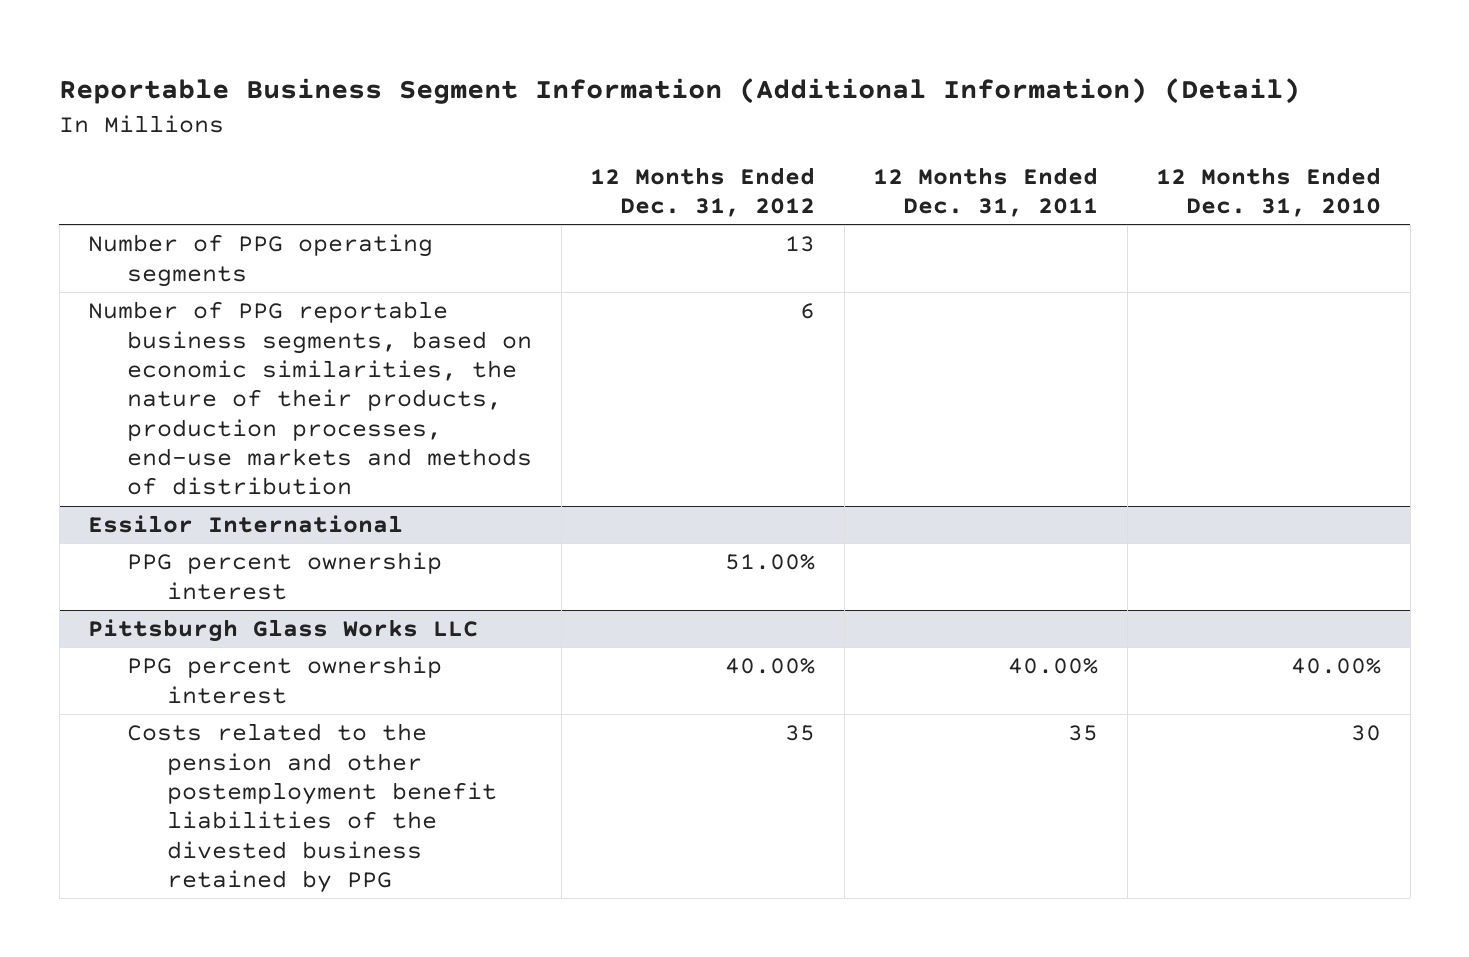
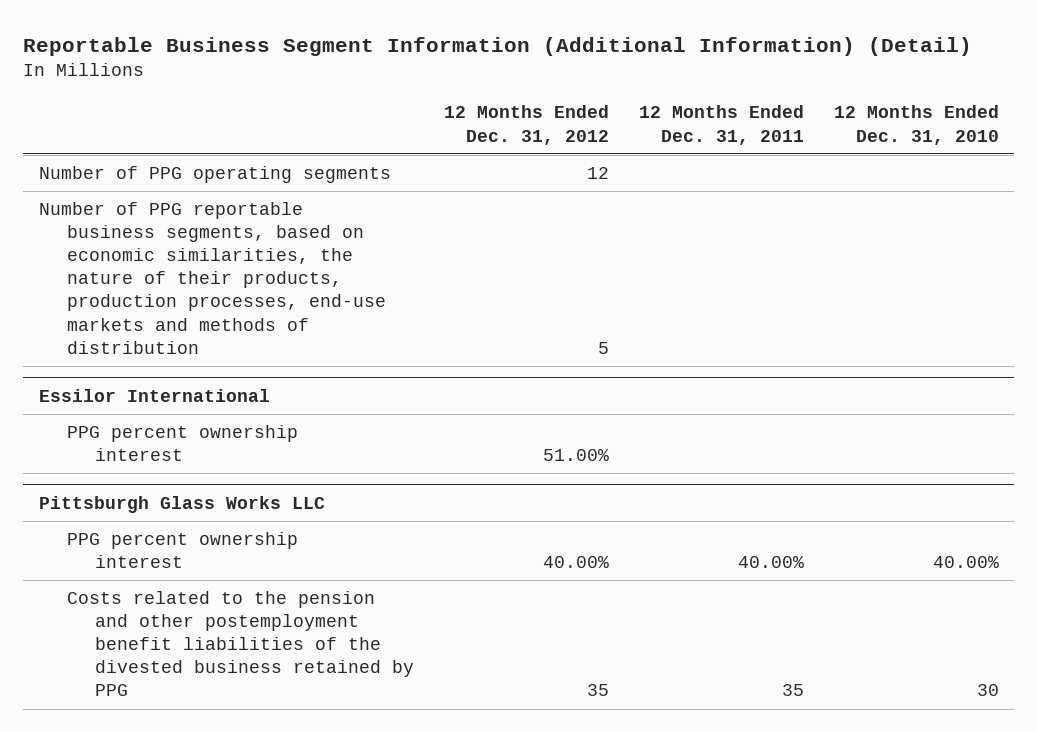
- Number of PPG operating segments | 13 | |
- Number of PPG reportable business segments, based on economic similarities, the nature of their products, production processes, end-use markets and methods of distribution | 6 | |
+ Number of PPG operating segments | 12 | |
+ Number of PPG reportable business segments, based on economic similarities, the nature of their products, production processes, end-use markets and methods of distribution | 5 | |

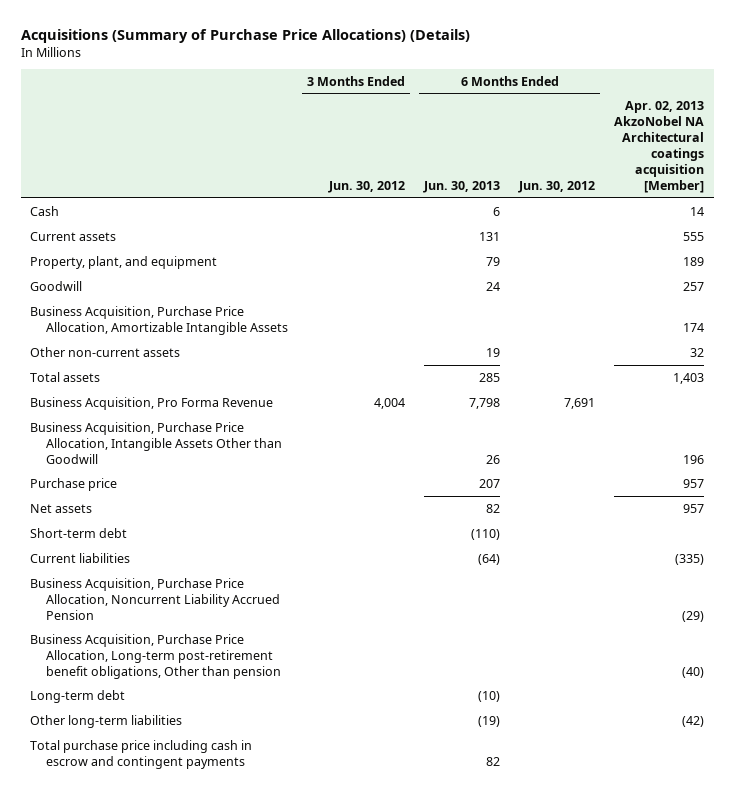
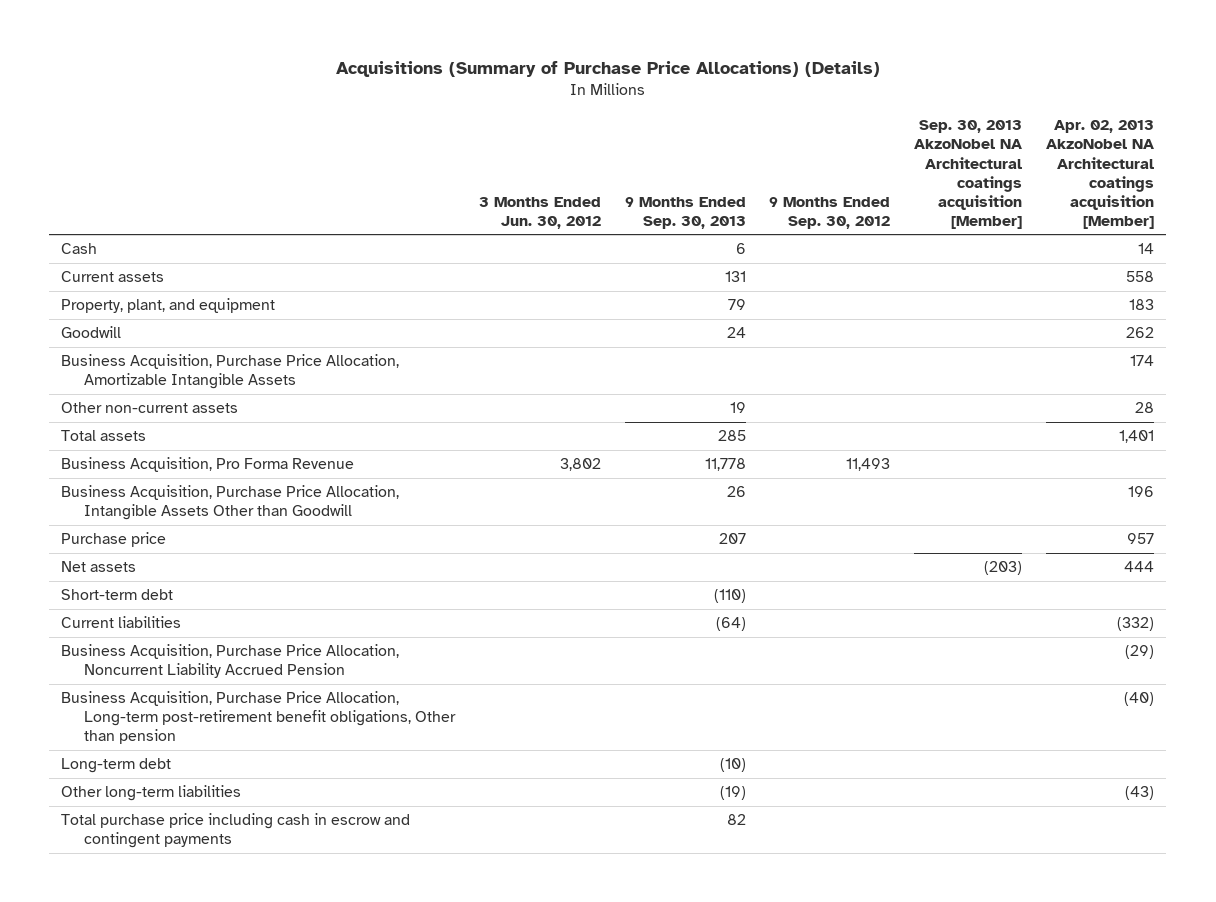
- | 3 Months Ended Jun. 30, 2012 | 6 Months Ended Jun. 30, 2013 | 6 Months Ended Jun. 30, 2012 | Apr. 02, 2013 AkzoNobel NA Architectural coatings acquisition [Member]
+ | 3 Months Ended Jun. 30, 2012 | 9 Months Ended Sep. 30, 2013 | 9 Months Ended Sep. 30, 2012 | Sep. 30, 2013 AkzoNobel NA Architectural coatings acquisition [Member] | Apr. 02, 2013 AkzoNobel NA Architectural coatings acquisition [Member]
- Current assets | | 131 | | 555
- Property, plant, and equipment | | 79 | | 189
- Goodwill | | 24 | | 257
+ Current assets | | 131 | | | 558
+ Property, plant, and equipment | | 79 | | | 183
+ Goodwill | | 24 | | | 262
- Other non-current assets | | 19 | | 32
- Total assets | | 285 | | 1,403
- Business Acquisition, Pro Forma Revenue | 4,004 | 7,798 | 7,691 |
+ Other non-current assets | | 19 | | | 28
+ Total assets | | 285 | | | 1,401
+ Business Acquisition, Pro Forma Revenue | 3,802 | 11,778 | 11,493 | |
- Net assets | | 82 | | 957
+ Net assets | | | | (203) | 444
- Current liabilities | | (64) | | (335)
+ Current liabilities | | (64) | | | (332)
- Other long-term liabilities | | (19) | | (42)
+ Other long-term liabilities | | (19) | | | (43)

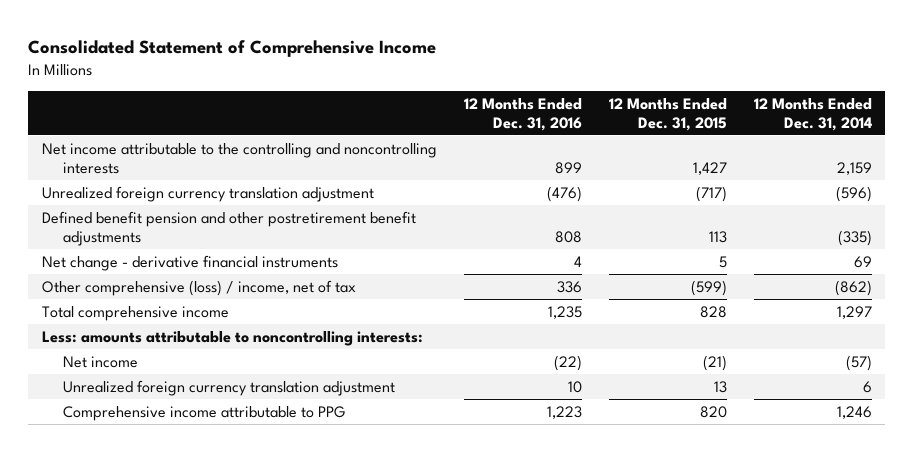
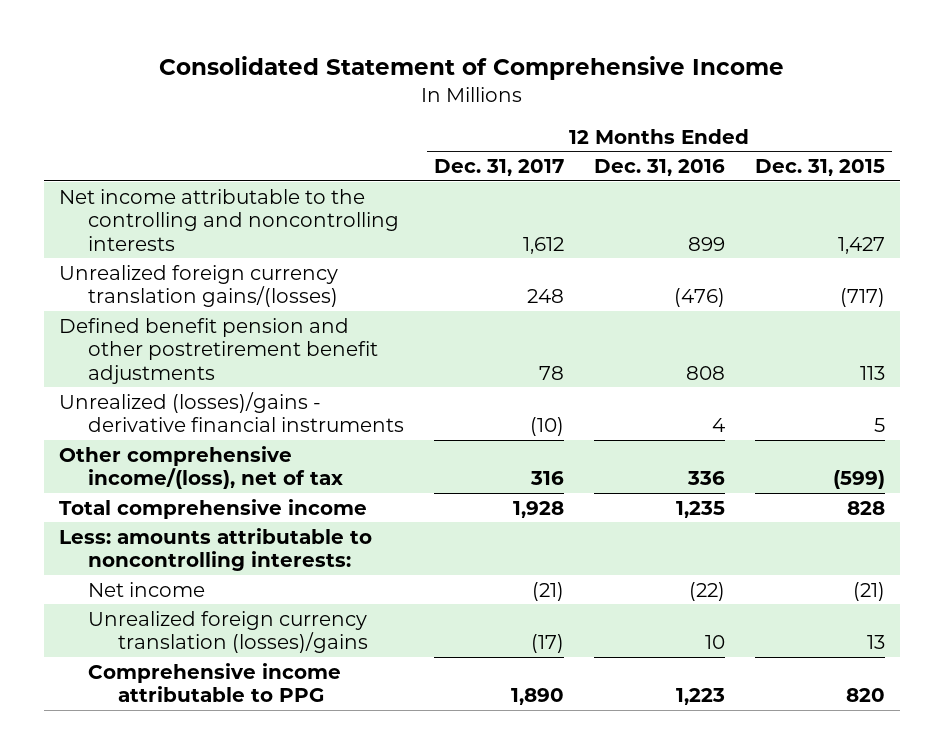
- | 12 Months Ended Dec. 31, 2016 | 12 Months Ended Dec. 31, 2015 | 12 Months Ended Dec. 31, 2014
+ | 12 Months Ended Dec. 31, 2017 | 12 Months Ended Dec. 31, 2016 | 12 Months Ended Dec. 31, 2015
- Unrealized foreign currency translation adjustment | (476) | (717) | (596)
+ Unrealized foreign currency translation gains/(losses) | 248 | (476) | (717)
- Net change - derivative financial instruments | 4 | 5 | 69
- Other comprehensive (loss) / income, net of tax | 336 | (599) | (862)
+ Unrealized (losses)/gains - derivative financial instruments | (10) | 4 | 5
+ Other comprehensive income/(loss), net of tax | 316 | 336 | (599)
- Unrealized foreign currency translation adjustment | 10 | 13 | 6
+ Unrealized foreign currency translation (losses)/gains | (17) | 10 | 13

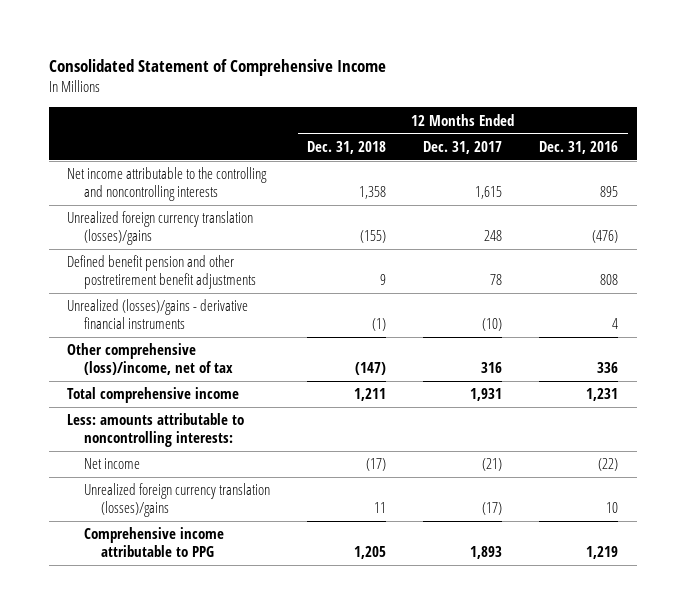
- | 12 Months Ended Dec. 31, 2017 | 12 Months Ended Dec. 31, 2016 | 12 Months Ended Dec. 31, 2015
+ | 12 Months Ended Dec. 31, 2018 | 12 Months Ended Dec. 31, 2017 | 12 Months Ended Dec. 31, 2016
- Net income attributable to the controlling and noncontrolling interests | 1,612 | 899 | 1,427
- Unrealized foreign currency translation gains/(losses) | 248 | (476) | (717)
+ Net income attributable to the controlling and noncontrolling interests | 1,358 | 1,615 | 895
+ Unrealized foreign currency translation (losses)/gains | (155) | 248 | (476)
- Other comprehensive income/(loss), net of tax | 316 | 336 | (599)
- Total comprehensive income | 1,928 | 1,235 | 828
+ Other comprehensive (loss)/income, net of tax | (147) | 316 | 336
+ Total comprehensive income | 1,211 | 1,931 | 1,231
- Comprehensive income attributable to PPG | 1,890 | 1,223 | 820
+ Comprehensive income attributable to PPG | 1,205 | 1,893 | 1,219

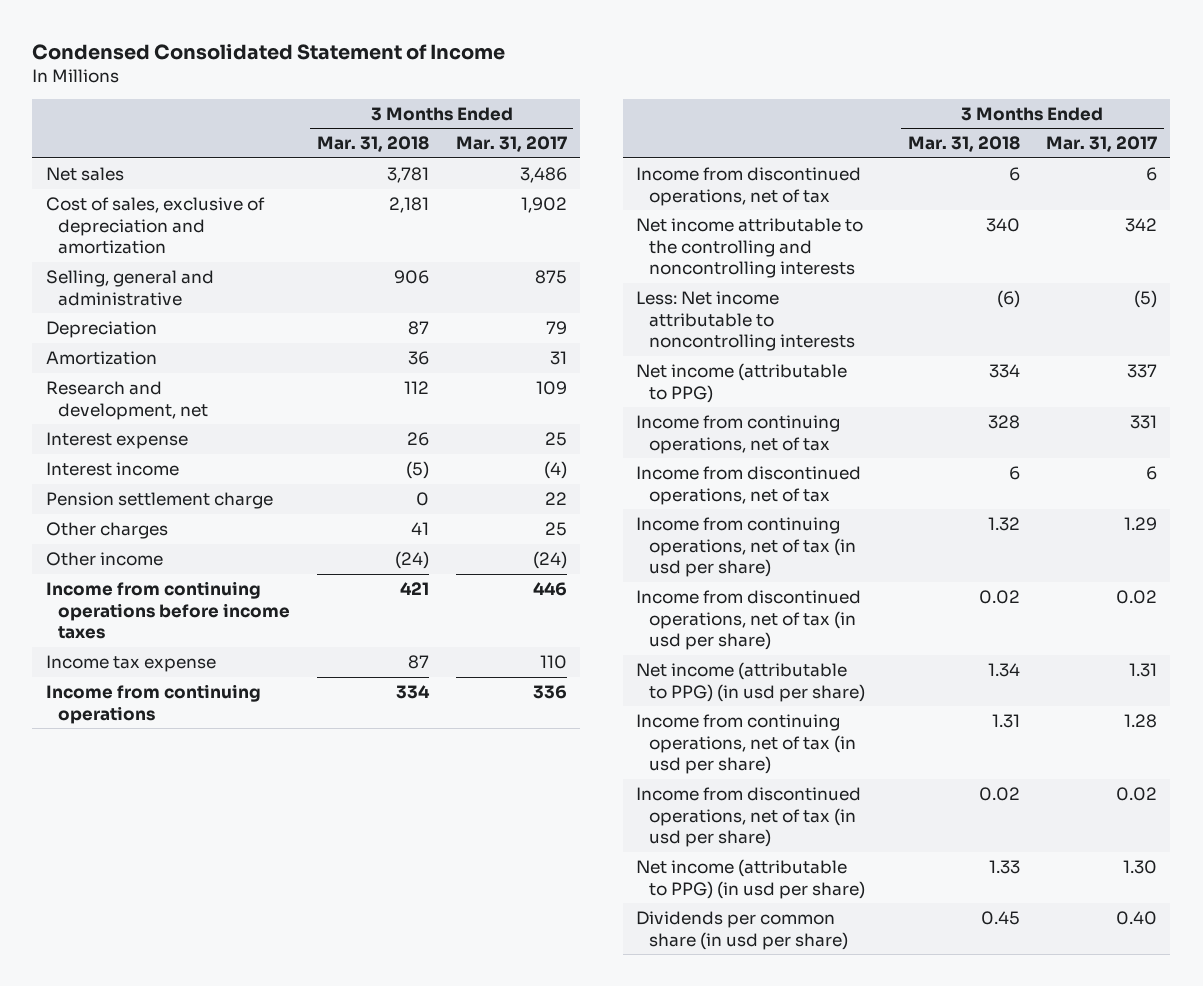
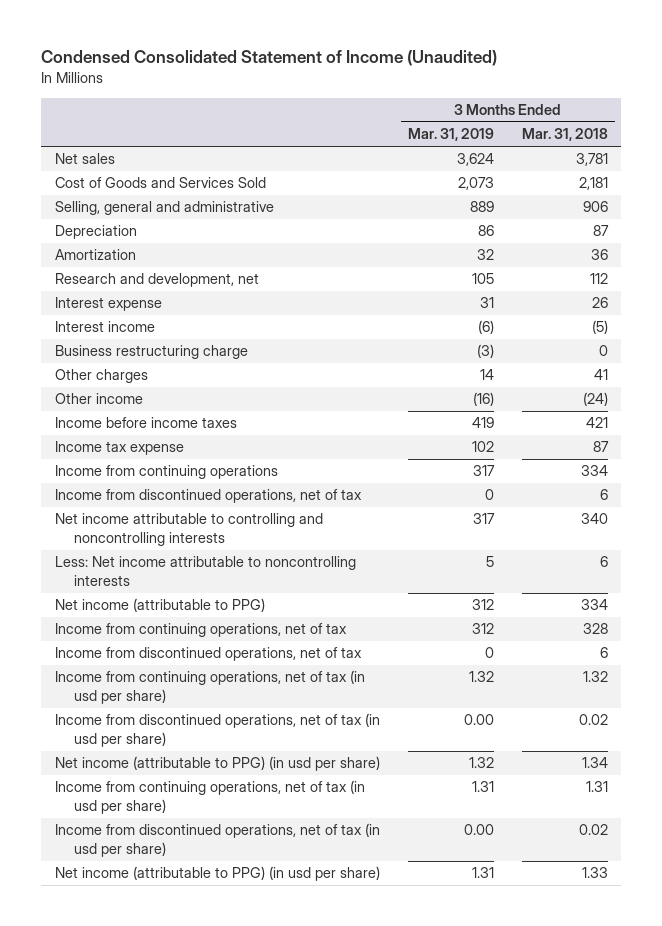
- Condensed Consolidated Statement of Income
+ Condensed Consolidated Statement of Income (Unaudited)
- | 3 Months Ended Mar. 31, 2018 | 3 Months Ended Mar. 31, 2017
+ | 3 Months Ended Mar. 31, 2019 | 3 Months Ended Mar. 31, 2018
- Cost of sales, exclusive of depreciation and amortization | 2,181 | 1,902
+ Cost of Goods and Services Sold | 2,073 | 2,181
- Pension settlement charge | 0 | 22
+ Business restructuring charge | (3) | 0
- Income from continuing operations before income taxes | 421 | 446
+ Income before income taxes | 419 | 421
- Net income attributable to the controlling and noncontrolling interests | 340 | 342
- Less: Net income attributable to noncontrolling interests | (6) | (5)
+ Net income attributable to controlling and noncontrolling interests | 317 | 340
+ Less: Net income attributable to noncontrolling interests | 5 | 6
- Dividends per common share (in usd per share) | 0.45 | 0.40

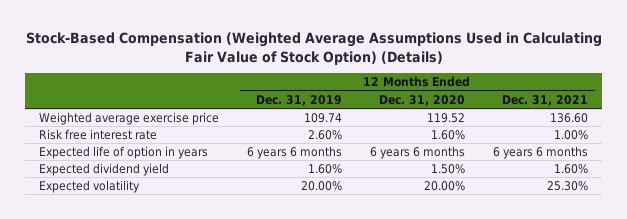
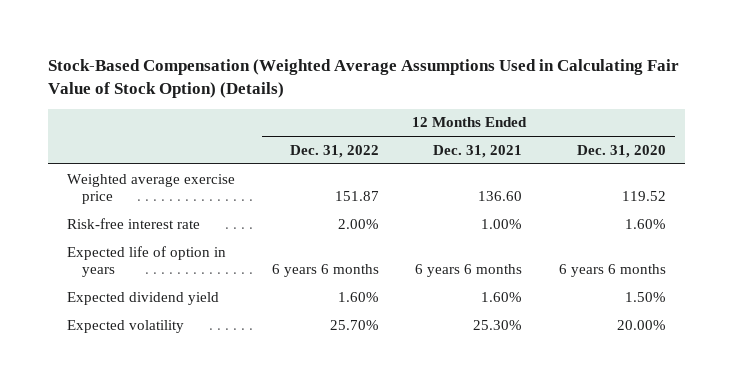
- | 12 Months Ended Dec. 31, 2019 | 12 Months Ended Dec. 31, 2020 | 12 Months Ended Dec. 31, 2021
+ | 12 Months Ended Dec. 31, 2022 | 12 Months Ended Dec. 31, 2021 | 12 Months Ended Dec. 31, 2020
- Risk free interest rate | 2.60% | 1.60% | 1.00%
+ Risk-free interest rate | 2.00% | 1.00% | 1.60%

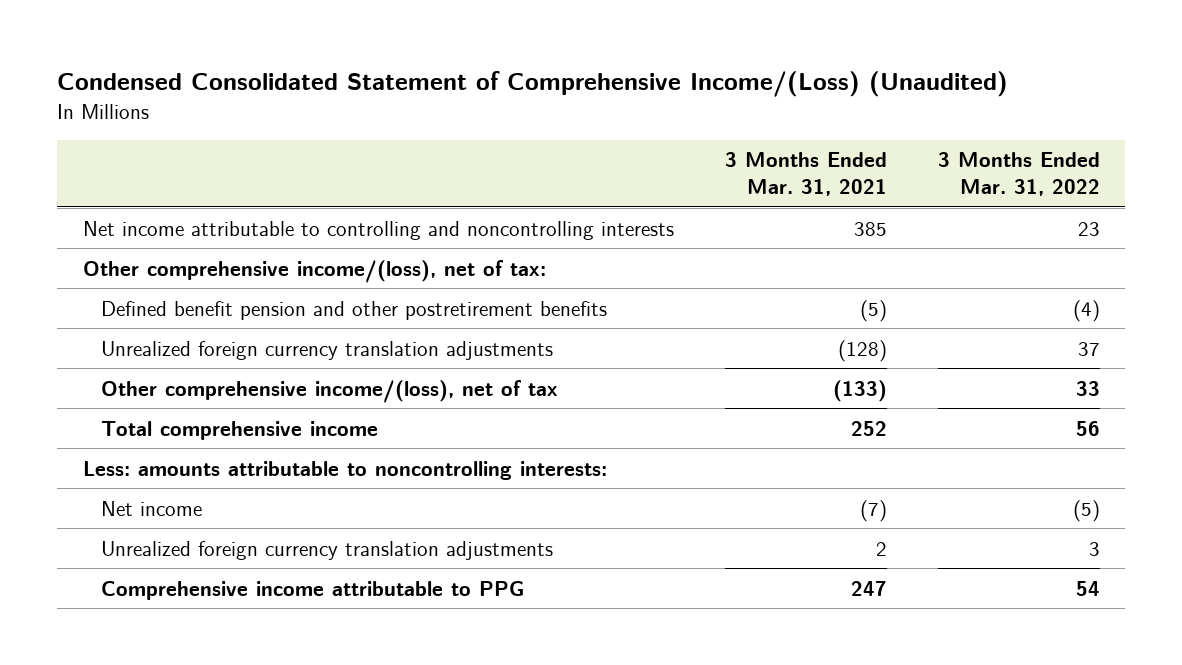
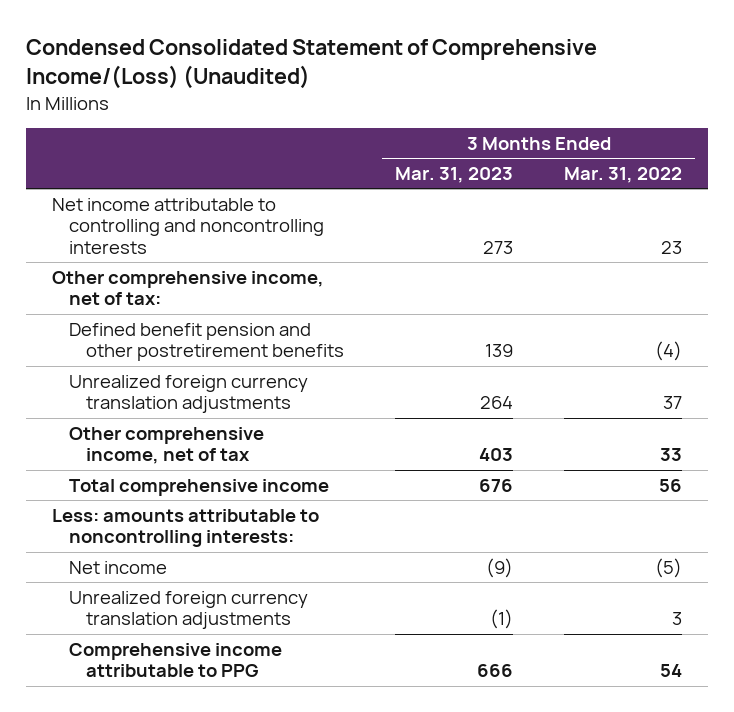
- | 3 Months Ended Mar. 31, 2021 | 3 Months Ended Mar. 31, 2022
+ | 3 Months Ended Mar. 31, 2023 | 3 Months Ended Mar. 31, 2022
- Other comprehensive income/(loss), net of tax:
+ Other comprehensive income, net of tax:
- Other comprehensive income/(loss), net of tax | (133) | 33
+ Other comprehensive income, net of tax | 403 | 33

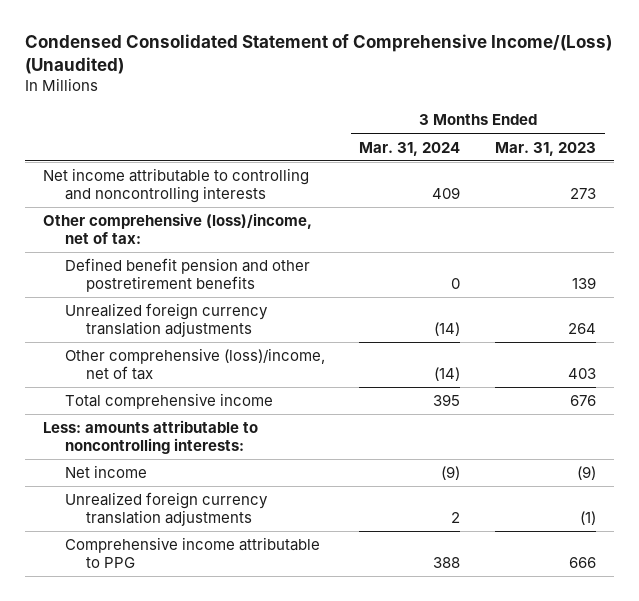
- | 3 Months Ended Mar. 31, 2023 | 3 Months Ended Mar. 31, 2022
+ | 3 Months Ended Mar. 31, 2024 | 3 Months Ended Mar. 31, 2023
- Other comprehensive income, net of tax:
+ Other comprehensive (loss)/income, net of tax:
- Other comprehensive income, net of tax | 403 | 33
+ Other comprehensive (loss)/income, net of tax | (14) | 403

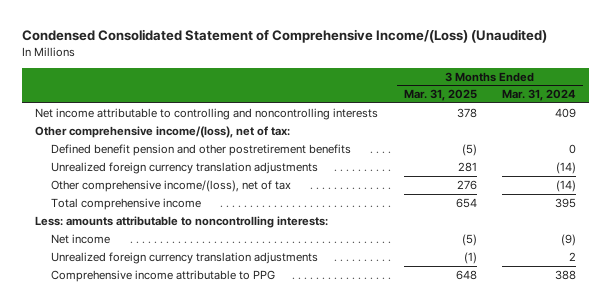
- | 3 Months Ended Mar. 31, 2024 | 3 Months Ended Mar. 31, 2023
+ | 3 Months Ended Mar. 31, 2025 | 3 Months Ended Mar. 31, 2024
- Other comprehensive (loss)/income, net of tax:
+ Other comprehensive income/(loss), net of tax:
- Other comprehensive (loss)/income, net of tax | (14) | 403
+ Other comprehensive income/(loss), net of tax | 276 | (14)

